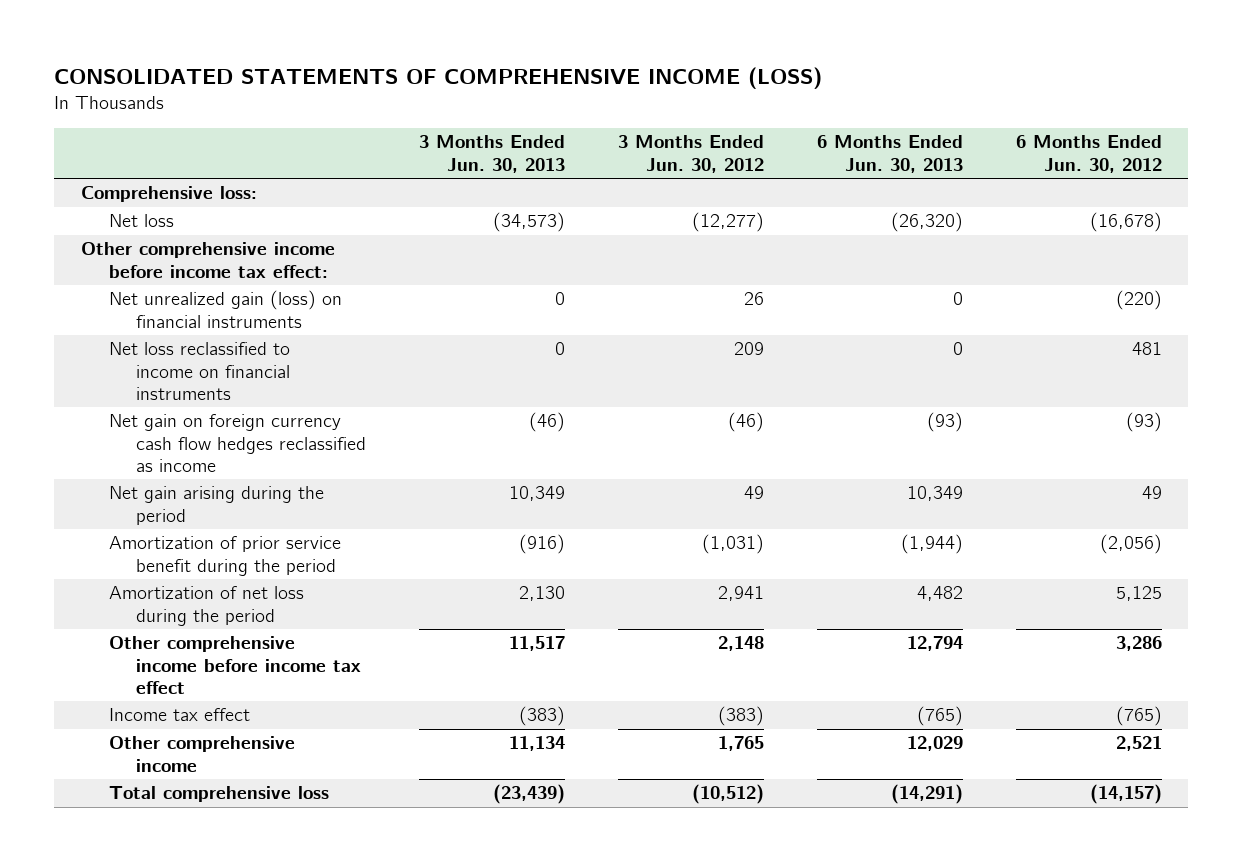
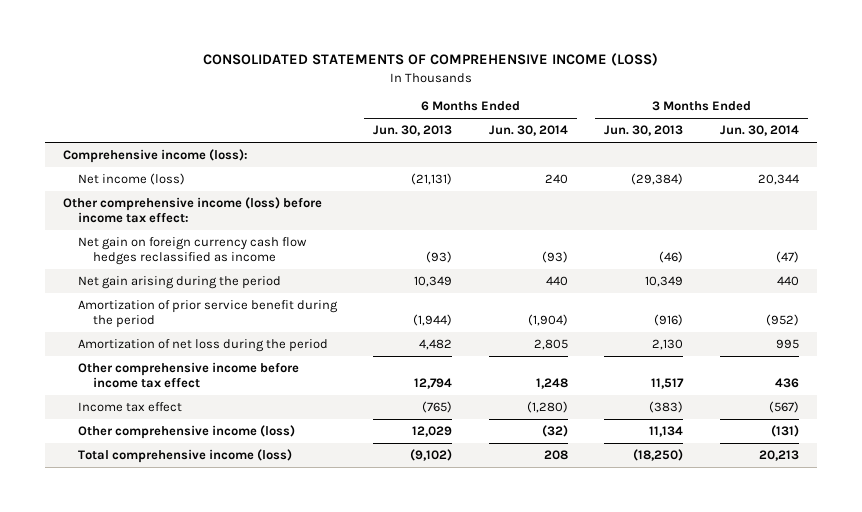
- | 3 Months Ended Jun. 30, 2013 | 3 Months Ended Jun. 30, 2012 | 6 Months Ended Jun. 30, 2013 | 6 Months Ended Jun. 30, 2012
+ | 6 Months Ended Jun. 30, 2013 | 6 Months Ended Jun. 30, 2014 | 3 Months Ended Jun. 30, 2013 | 3 Months Ended Jun. 30, 2014
- Comprehensive loss:
- Net loss | (34,573) | (12,277) | (26,320) | (16,678)
- Other comprehensive income before income tax effect:
- Net unrealized gain (loss) on financial instruments | 0 | 26 | 0 | (220)
- Net loss reclassified to income on financial instruments | 0 | 209 | 0 | 481
+ Comprehensive income (loss):
+ Net income (loss) | (21,131) | 240 | (29,384) | 20,344
+ Other comprehensive income (loss) before income tax effect:
- Other comprehensive income | 11,134 | 1,765 | 12,029 | 2,521
- Total comprehensive loss | (23,439) | (10,512) | (14,291) | (14,157)
+ Other comprehensive income (loss) | 12,029 | (32) | 11,134 | (131)
+ Total comprehensive income (loss) | (9,102) | 208 | (18,250) | 20,213

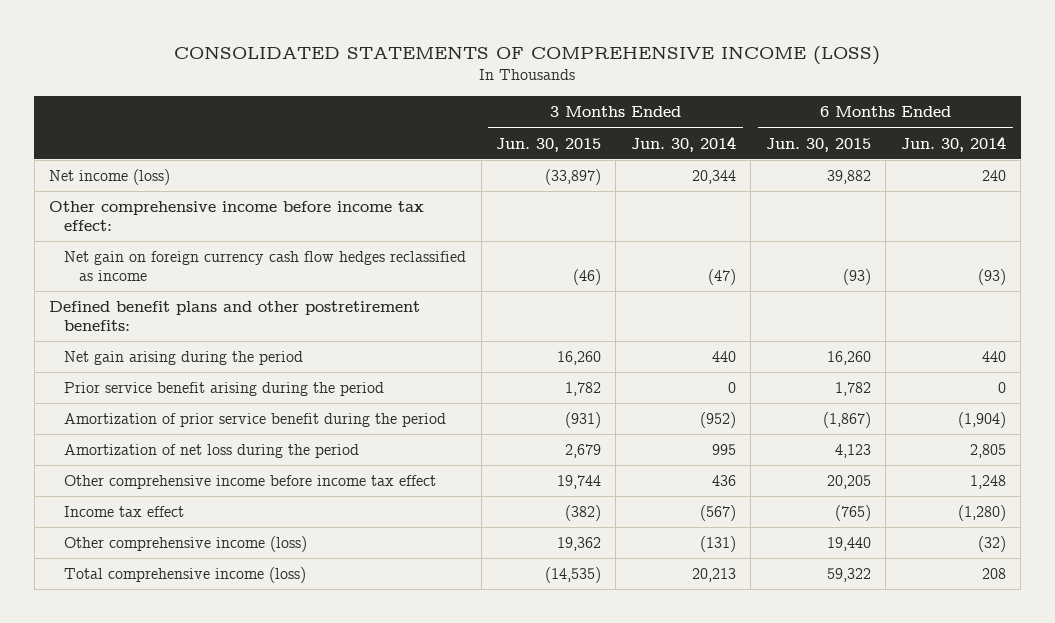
- | 6 Months Ended Jun. 30, 2013 | 6 Months Ended Jun. 30, 2014 | 3 Months Ended Jun. 30, 2013 | 3 Months Ended Jun. 30, 2014
+ | 3 Months Ended Jun. 30, 2015 | 3 Months Ended Jun. 30, 2014 | 6 Months Ended Jun. 30, 2015 | 6 Months Ended Jun. 30, 2014
- Comprehensive income (loss):
- Other comprehensive income (loss) before income tax effect:
+ Other comprehensive income before income tax effect:
+ Defined benefit plans and other postretirement benefits:
+ Prior service benefit arising during the period | 1,782 | 0 | 1,782 | 0

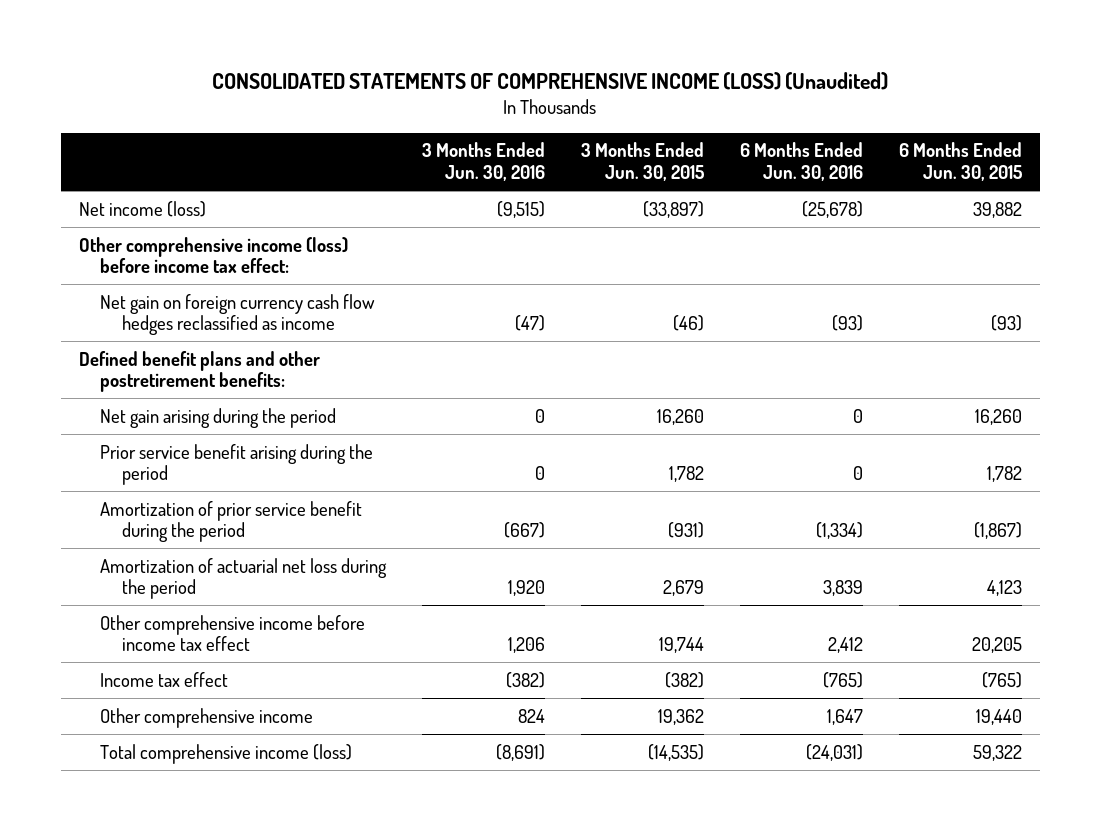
- CONSOLIDATED STATEMENTS OF COMPREHENSIVE INCOME (LOSS)
+ CONSOLIDATED STATEMENTS OF COMPREHENSIVE INCOME (LOSS) (Unaudited)
- | 3 Months Ended Jun. 30, 2015 | 3 Months Ended Jun. 30, 2014 | 6 Months Ended Jun. 30, 2015 | 6 Months Ended Jun. 30, 2014
+ | 3 Months Ended Jun. 30, 2016 | 3 Months Ended Jun. 30, 2015 | 6 Months Ended Jun. 30, 2016 | 6 Months Ended Jun. 30, 2015
- Other comprehensive income before income tax effect:
+ Other comprehensive income (loss) before income tax effect:
- Amortization of net loss during the period | 2,679 | 995 | 4,123 | 2,805
+ Amortization of actuarial net loss during the period | 1,920 | 2,679 | 3,839 | 4,123
- Other comprehensive income (loss) | 19,362 | (131) | 19,440 | (32)
+ Other comprehensive income | 824 | 19,362 | 1,647 | 19,440

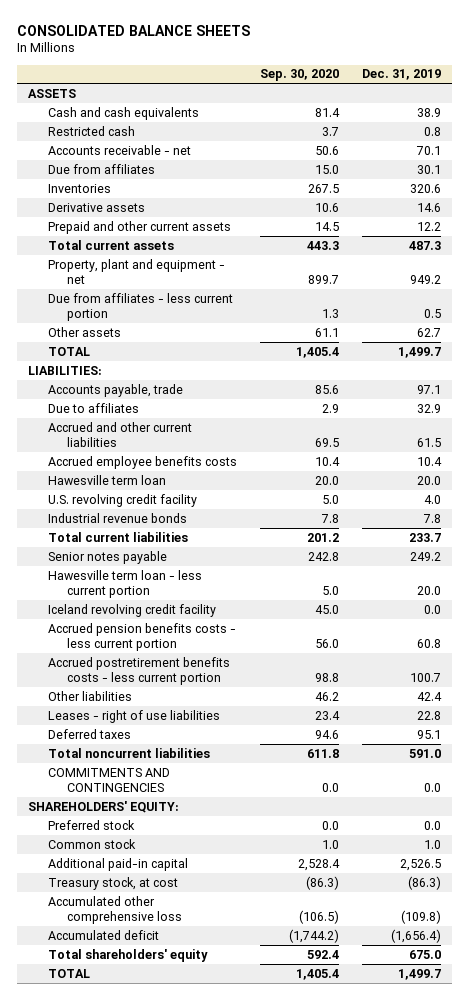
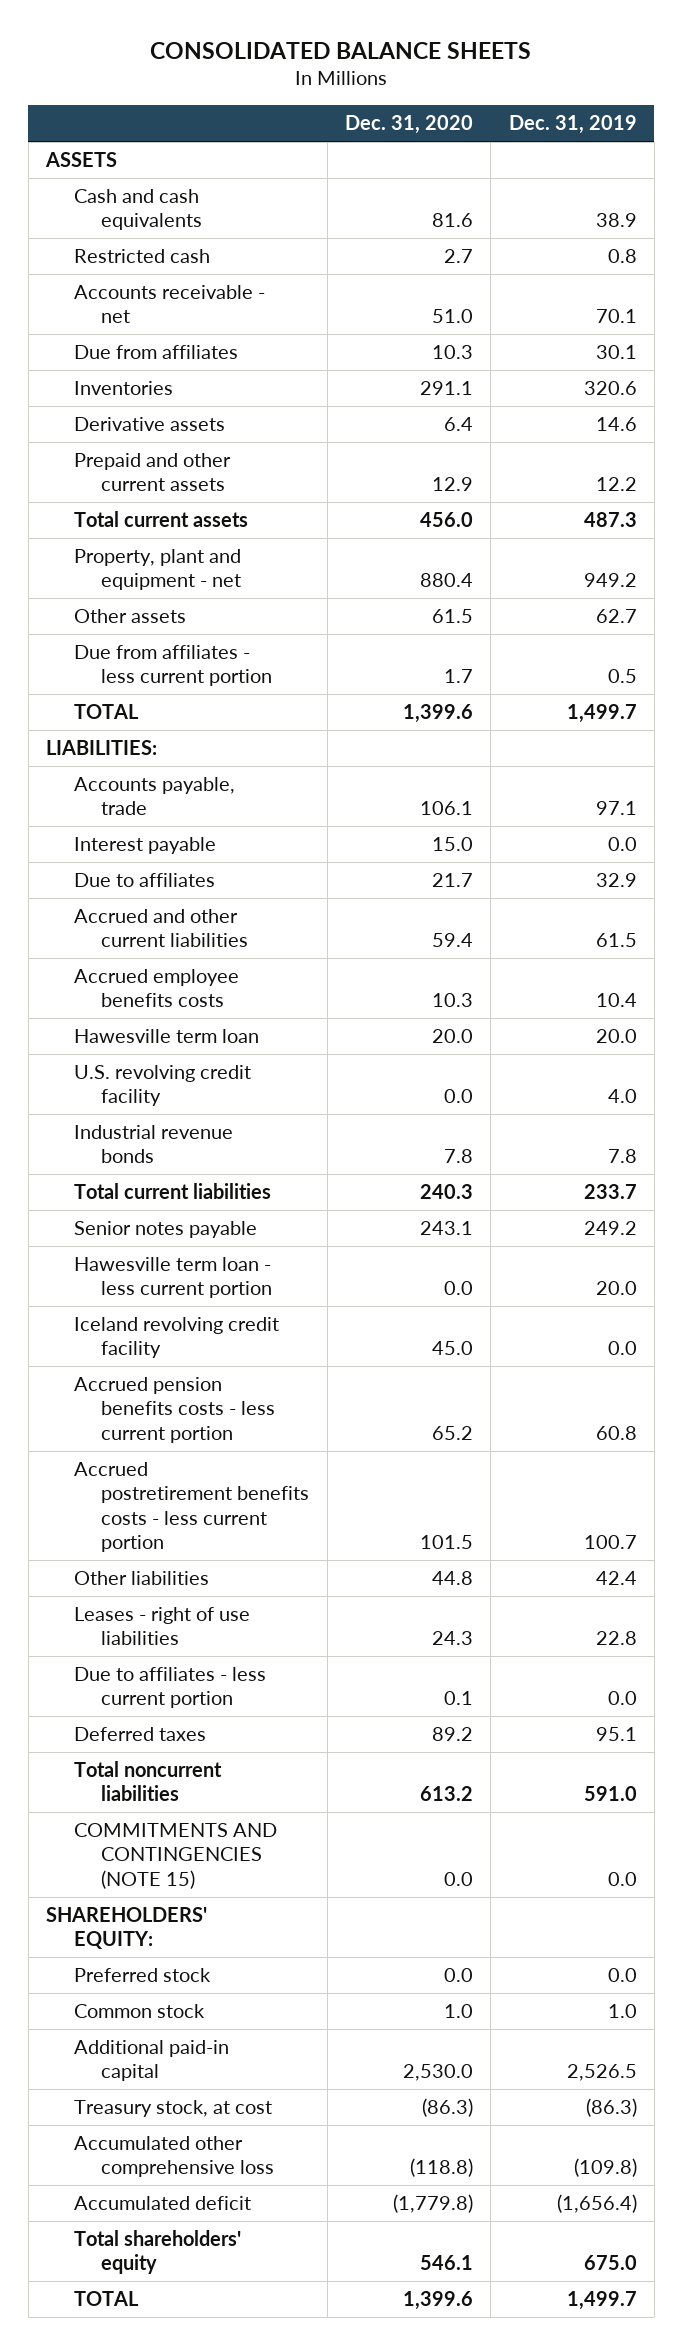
- | Sep. 30, 2020 | Dec. 31, 2019
+ | Dec. 31, 2020 | Dec. 31, 2019
moved down: Due from affiliates - less current portion | 1.7 | 0.5
+ Interest payable | 15.0 | 0.0
+ Due to affiliates - less current portion | 0.1 | 0.0
- COMMITMENTS AND CONTINGENCIES | 0.0 | 0.0
+ COMMITMENTS AND CONTINGENCIES (NOTE 15) | 0.0 | 0.0

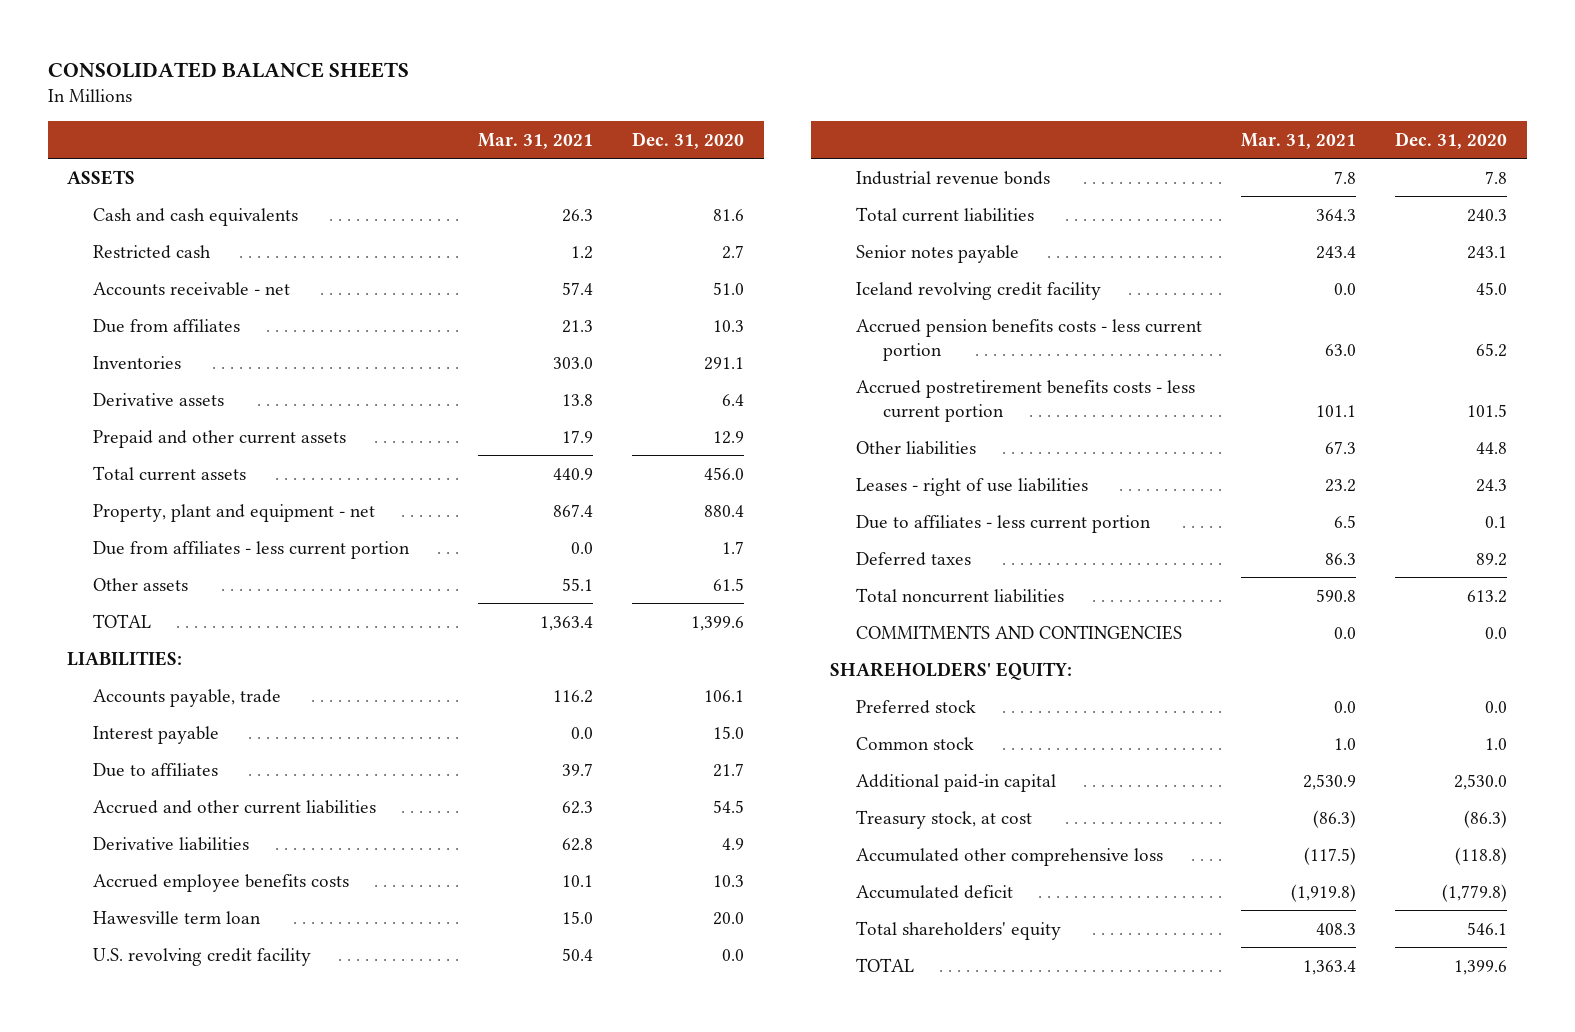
- | Dec. 31, 2020 | Dec. 31, 2019
+ | Mar. 31, 2021 | Dec. 31, 2020
moved down: Other assets | 55.1 | 61.5
- Accrued and other current liabilities | 59.4 | 61.5
+ Accrued and other current liabilities | 62.3 | 54.5
+ Derivative liabilities | 62.8 | 4.9
- Hawesville term loan - less current portion | 0.0 | 20.0
- COMMITMENTS AND CONTINGENCIES (NOTE 15) | 0.0 | 0.0
+ COMMITMENTS AND CONTINGENCIES | 0.0 | 0.0

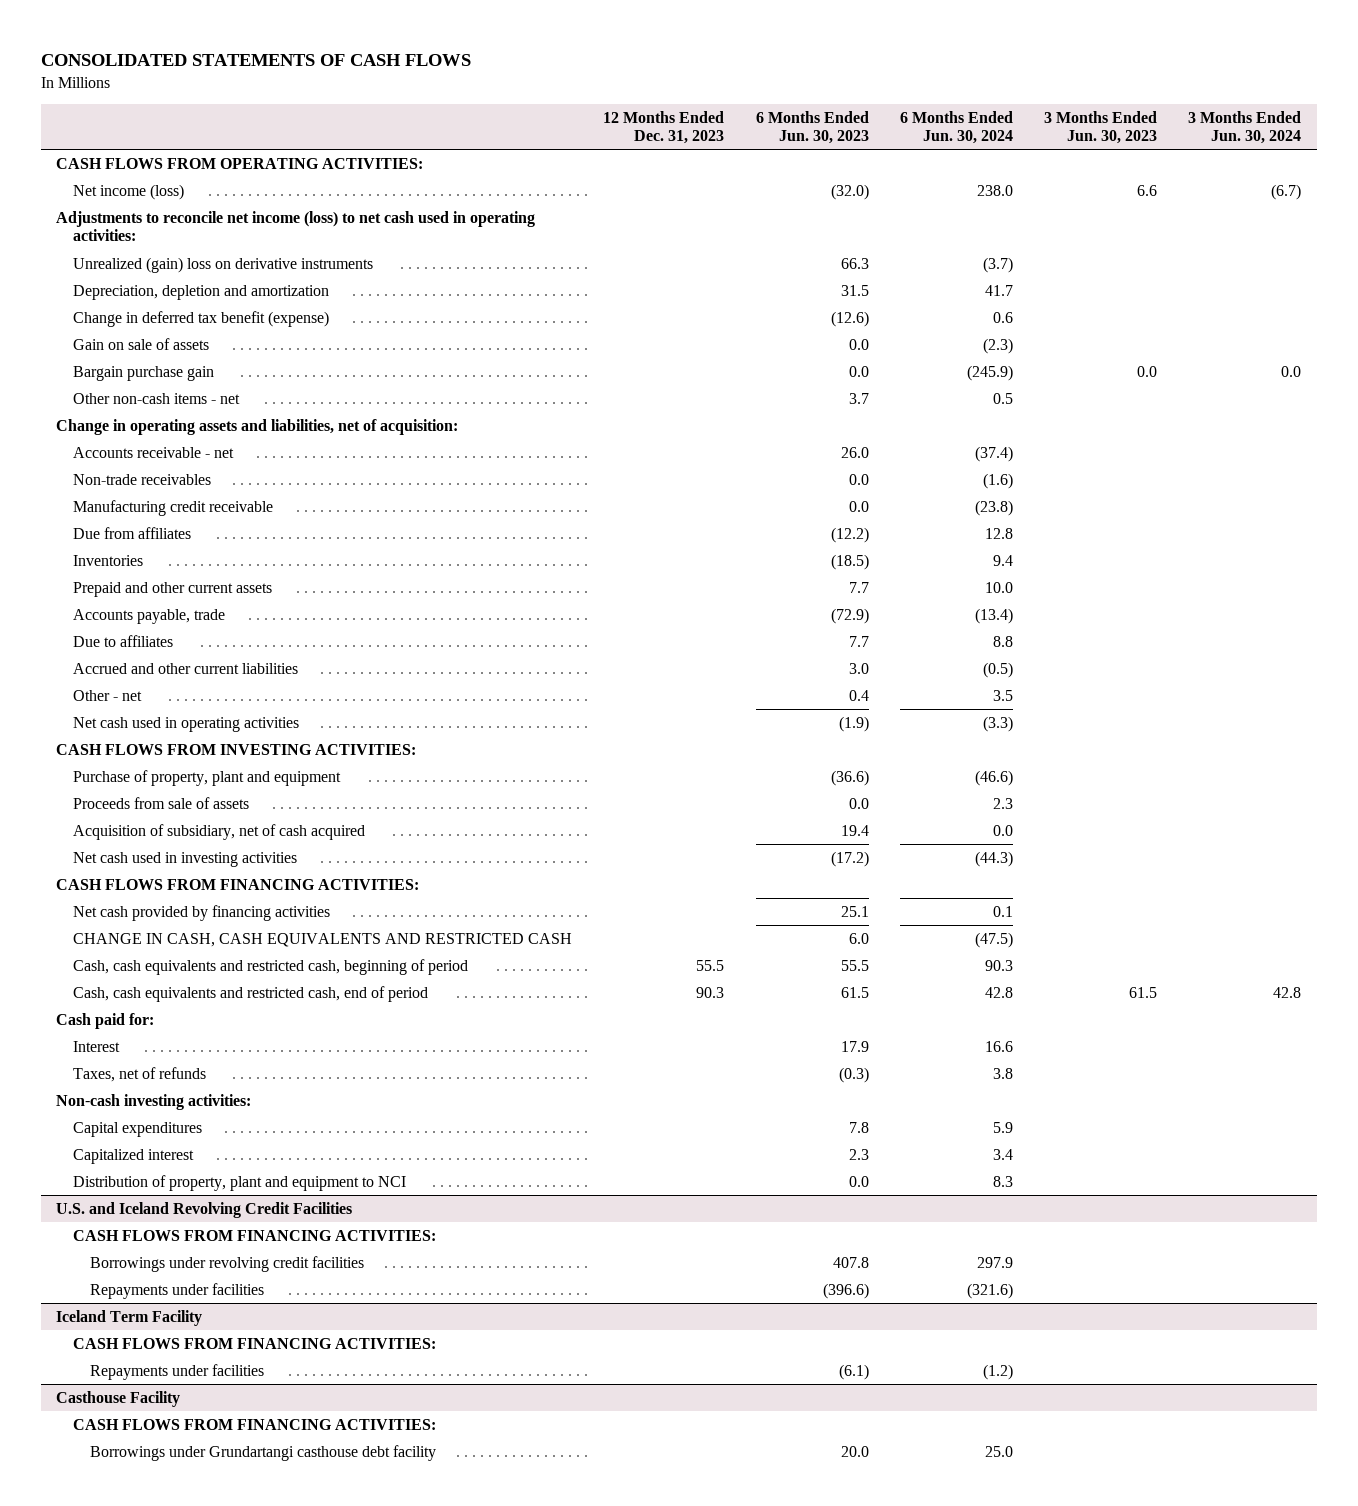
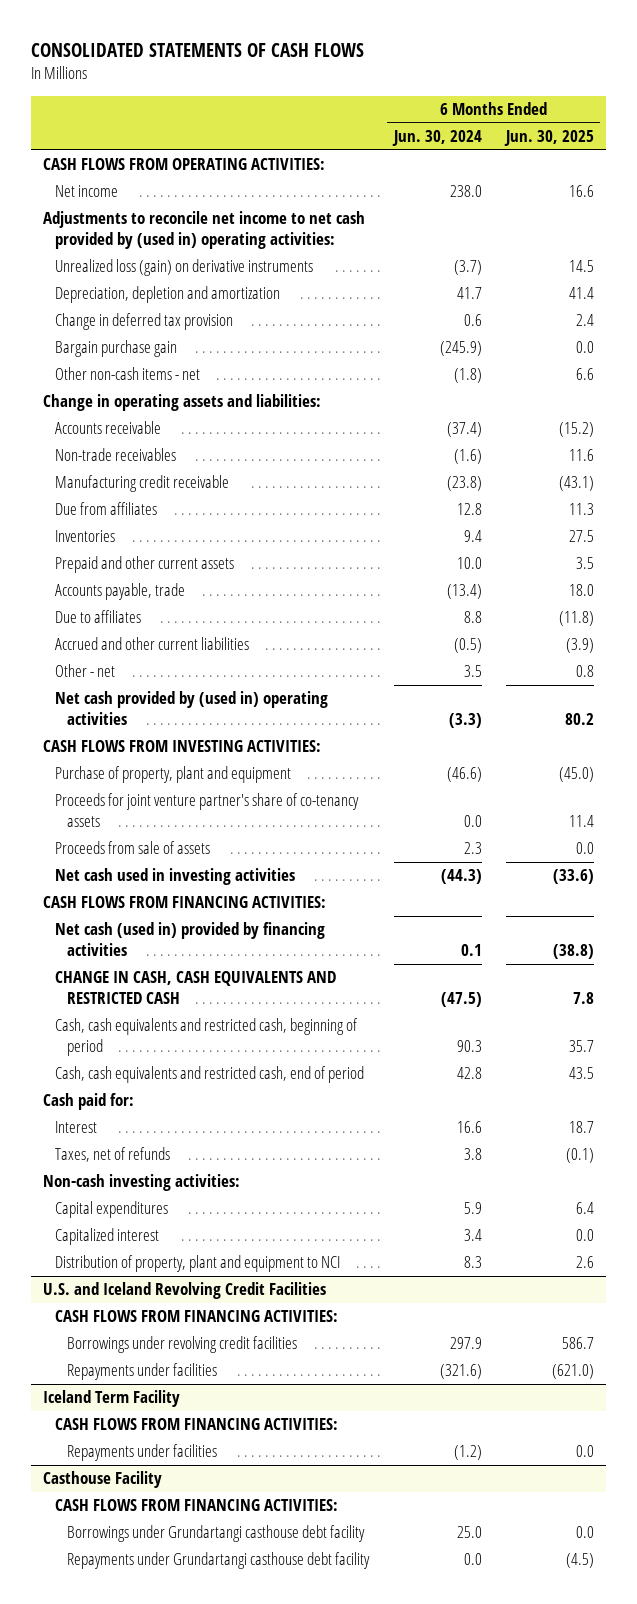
- | 12 Months Ended Dec. 31, 2023 | 6 Months Ended Jun. 30, 2023 | 6 Months Ended Jun. 30, 2024 | 3 Months Ended Jun. 30, 2023 | 3 Months Ended Jun. 30, 2024
+ | 6 Months Ended Jun. 30, 2024 | 6 Months Ended Jun. 30, 2025
- Net income (loss) | | (32.0) | 238.0 | 6.6 | (6.7)
- Adjustments to reconcile net income (loss) to net cash used in operating activities:
- Unrealized (gain) loss on derivative instruments | | 66.3 | (3.7) | |
+ Net income | 238.0 | 16.6
+ Adjustments to reconcile net income to net cash provided by (used in) operating activities:
+ Unrealized loss (gain) on derivative instruments | (3.7) | 14.5
- Change in deferred tax benefit (expense) | | (12.6) | 0.6 | |
- Gain on sale of assets | | 0.0 | (2.3) | |
+ Change in deferred tax provision | 0.6 | 2.4
- Other non-cash items - net | | 3.7 | 0.5 | |
- Change in operating assets and liabilities, net of acquisition:
- Accounts receivable - net | | 26.0 | (37.4) | |
+ Other non-cash items - net | (1.8) | 6.6
+ Change in operating assets and liabilities:
+ Accounts receivable | (37.4) | (15.2)
- Net cash used in operating activities | | (1.9) | (3.3) | |
+ Net cash provided by (used in) operating activities | (3.3) | 80.2
+ Proceeds for joint venture partner's share of co-tenancy assets | 0.0 | 11.4
- Acquisition of subsidiary, net of cash acquired | | 19.4 | 0.0 | |
- Net cash provided by financing activities | | 25.1 | 0.1 | |
+ Net cash (used in) provided by financing activities | 0.1 | (38.8)
@ Casthouse Facility
+ Repayments under Grundartangi casthouse debt facility | 0.0 | (4.5)

